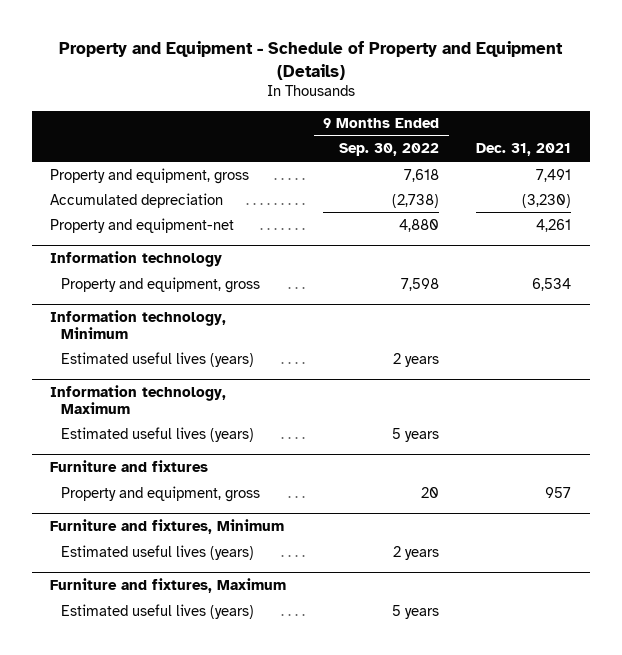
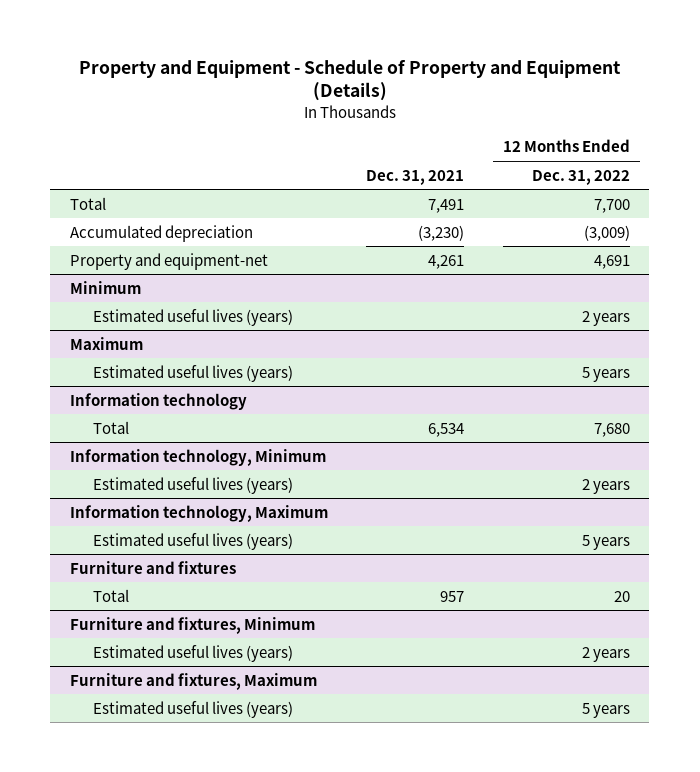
- | 9 Months Ended Sep. 30, 2022 | Dec. 31, 2021
+ | Dec. 31, 2021 | 12 Months Ended Dec. 31, 2022
- Property and equipment, gross | 7,618 | 7,491
+ Total | 7,491 | 7,700
+ Minimum
+ Estimated useful lives (years) | | 2 years
+ Maximum
+ Estimated useful lives (years) | | 5 years
@ Information technology
- Property and equipment, gross | 7,598 | 6,534
+ Total | 6,534 | 7,680
@ Furniture and fixtures
- Property and equipment, gross | 20 | 957
+ Total | 957 | 20

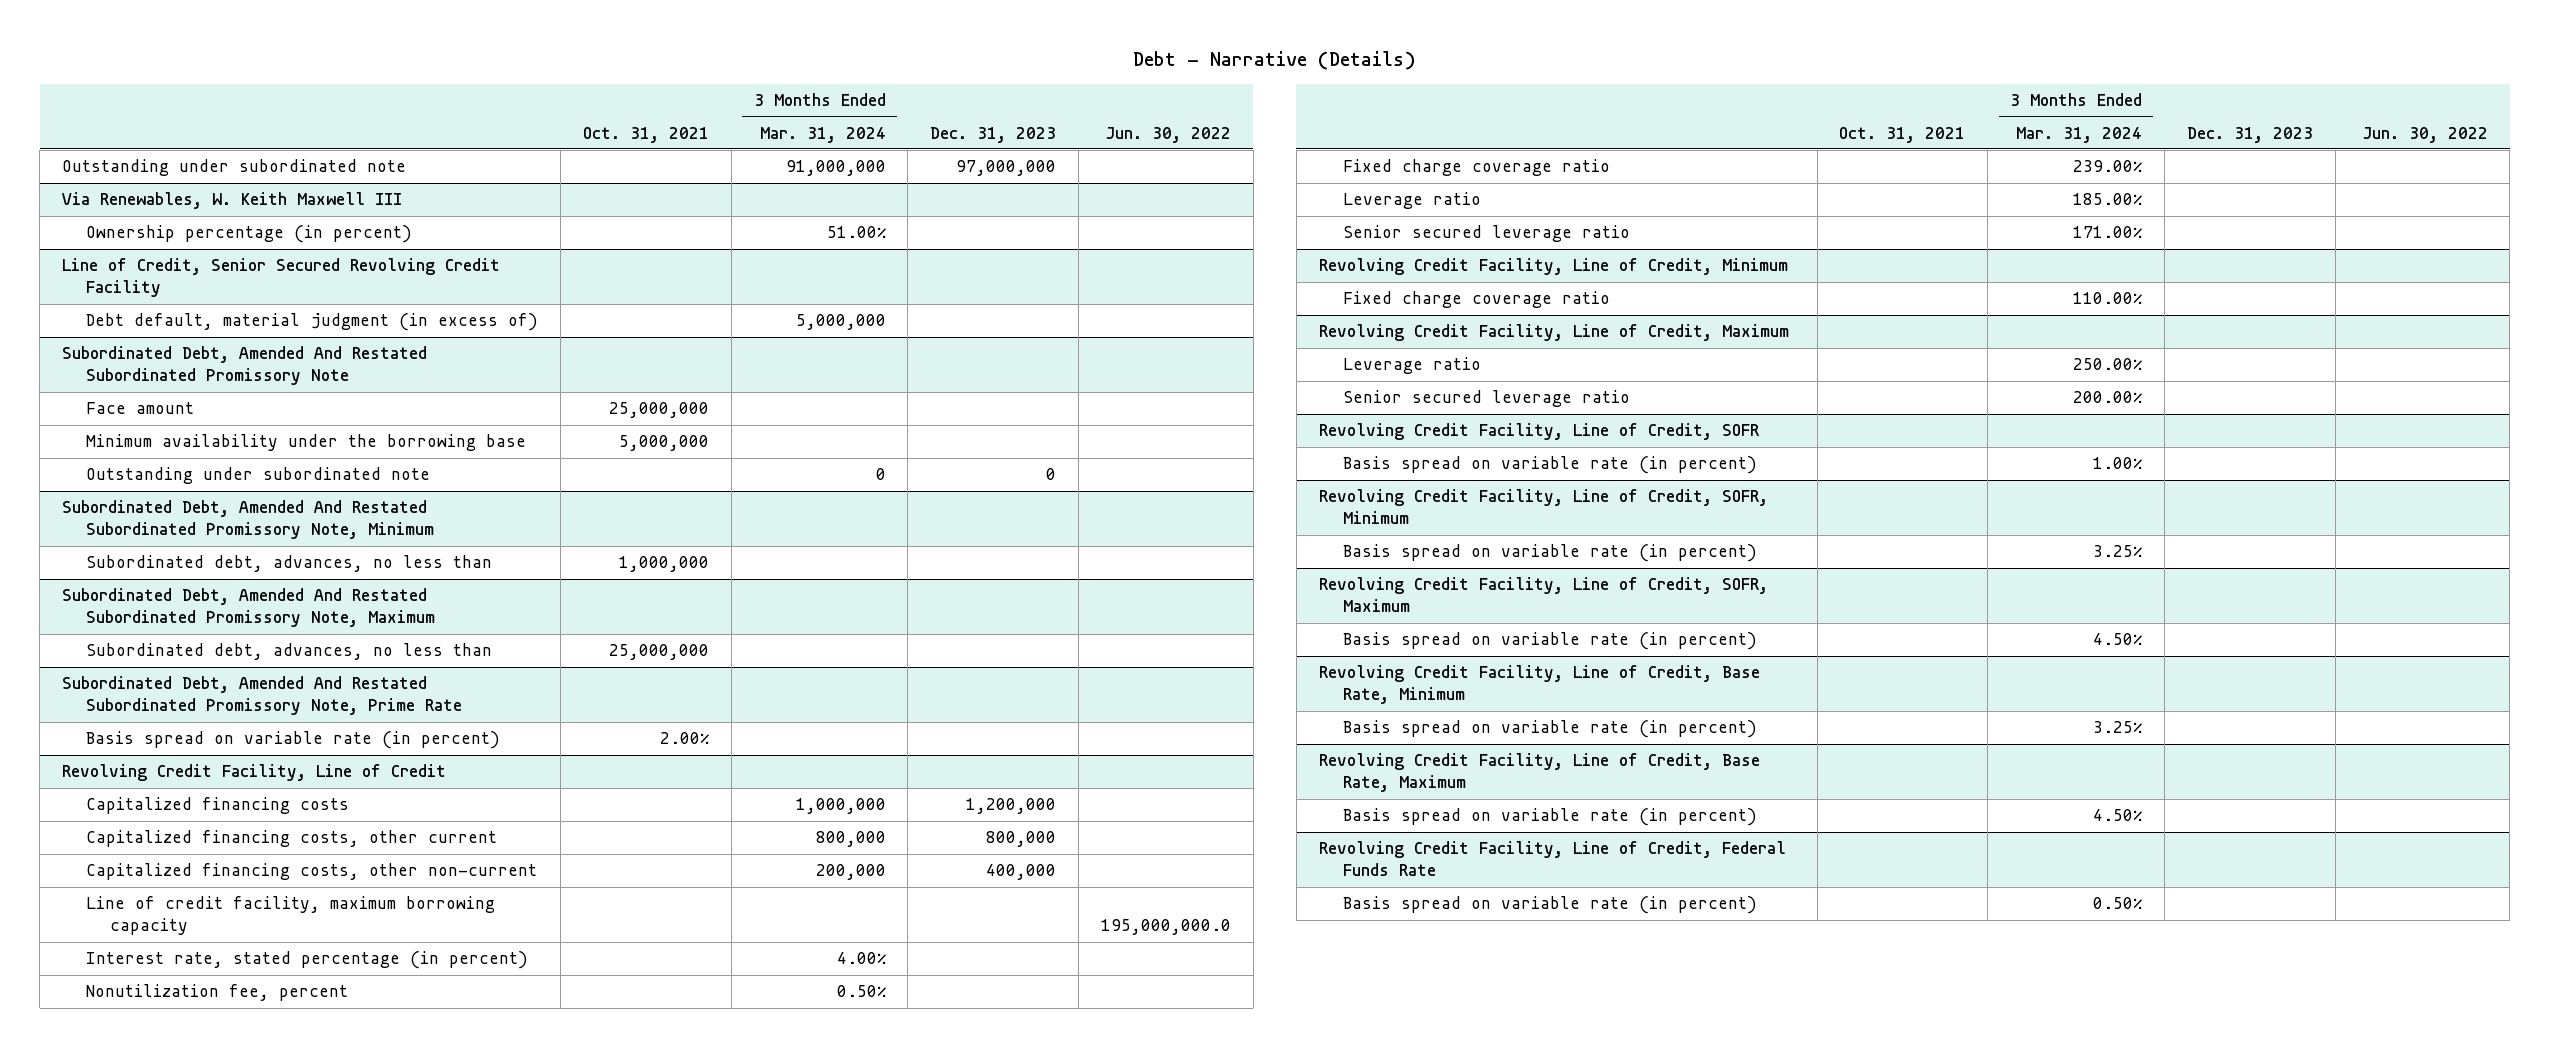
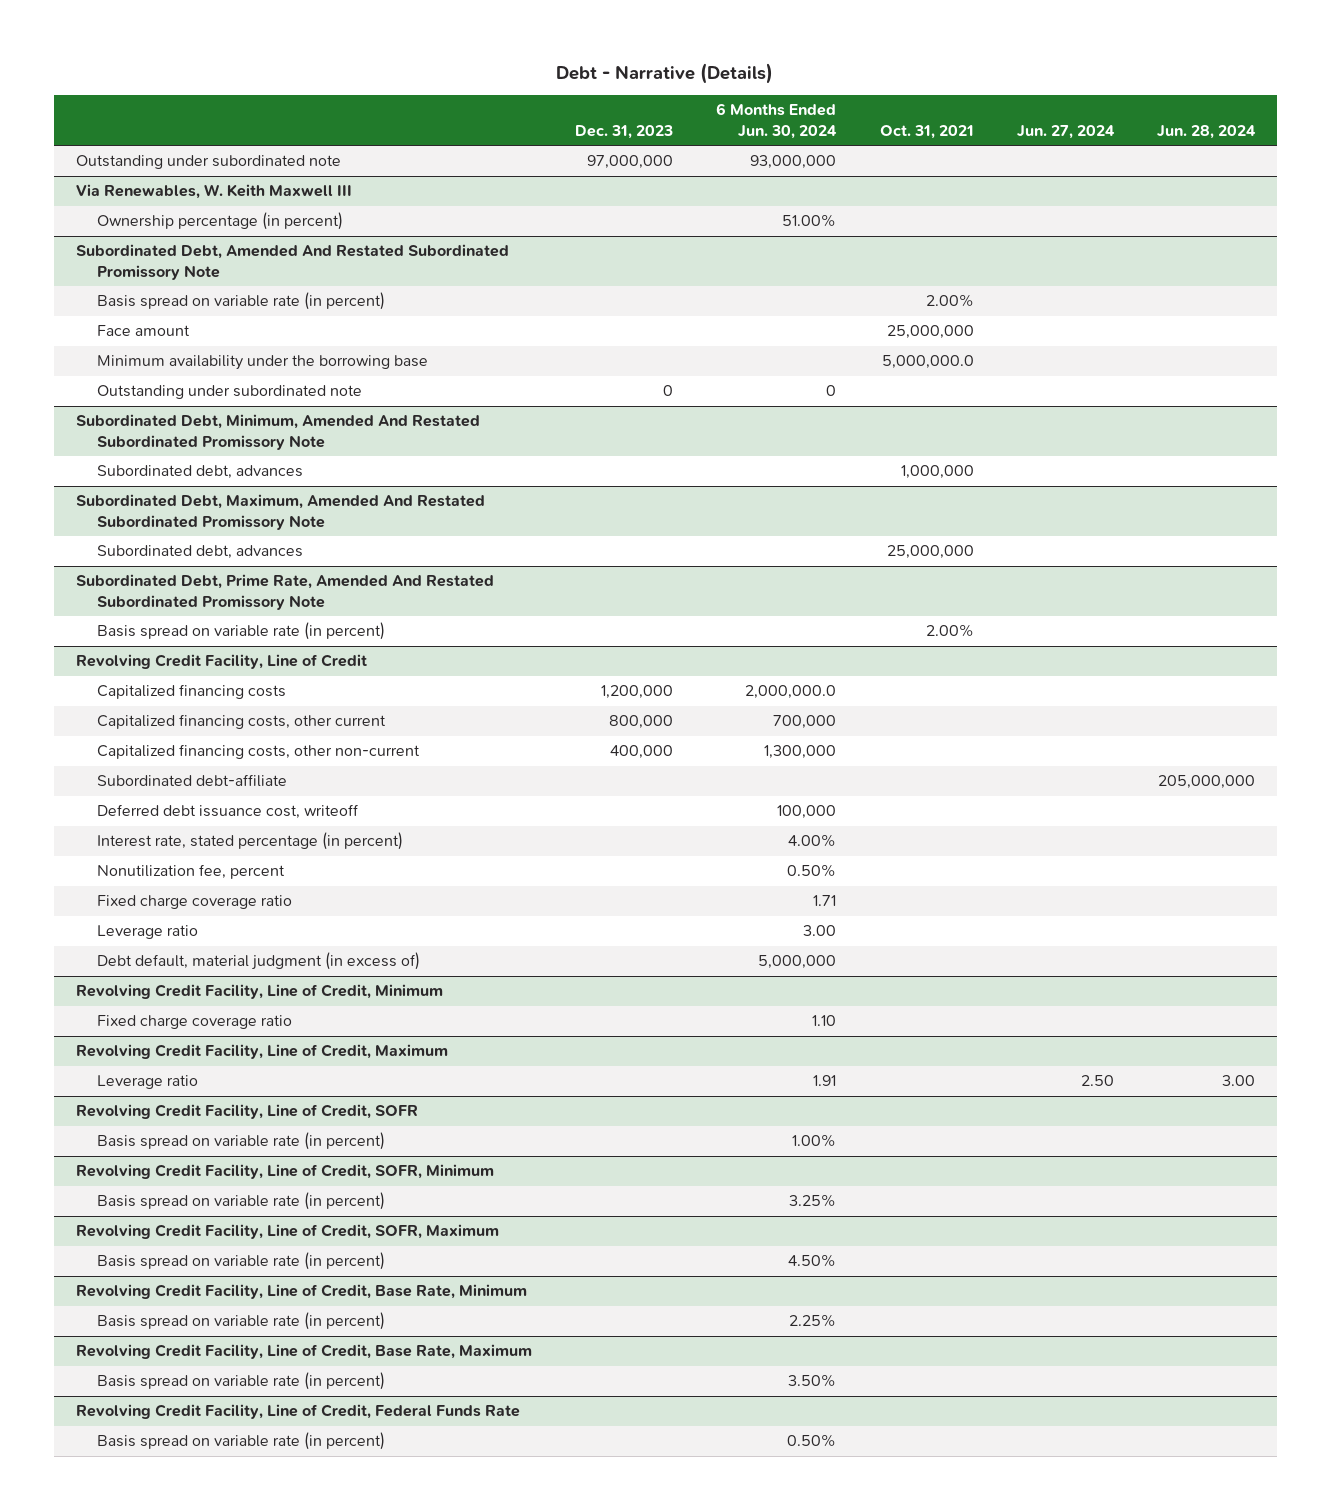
- | Oct. 31, 2021 | 3 Months Ended Mar. 31, 2024 | Dec. 31, 2023 | Jun. 30, 2022
+ | Dec. 31, 2023 | 6 Months Ended Jun. 30, 2024 | Oct. 31, 2021 | Jun. 27, 2024 | Jun. 28, 2024
- Line of Credit, Senior Secured Revolving Credit Facility
- Debt default, material judgment (in excess of) | | 5,000,000 | |
@ Subordinated Debt, Amended And Restated Subordinated Promissory Note
+ Basis spread on variable rate (in percent) | | | 2.00% | |
- Minimum availability under the borrowing base | 5,000,000 | | |
+ Minimum availability under the borrowing base | | | 5,000,000.0 | |
- Subordinated Debt, Amended And Restated Subordinated Promissory Note, Minimum
- Subordinated debt, advances, no less than | 1,000,000 | | |
- Subordinated Debt, Amended And Restated Subordinated Promissory Note, Maximum
- Subordinated debt, advances, no less than | 25,000,000 | | |
- Subordinated Debt, Amended And Restated Subordinated Promissory Note, Prime Rate
+ Subordinated Debt, Minimum, Amended And Restated Subordinated Promissory Note
+ Subordinated debt, advances | | | 1,000,000 | |
+ Subordinated Debt, Maximum, Amended And Restated Subordinated Promissory Note
+ Subordinated debt, advances | | | 25,000,000 | |
+ Subordinated Debt, Prime Rate, Amended And Restated Subordinated Promissory Note
@ Revolving Credit Facility, Line of Credit
- Line of credit facility, maximum borrowing capacity | | | | 195,000,000.0
+ Subordinated debt-affiliate | | | | | 205,000,000
+ Deferred debt issuance cost, writeoff | | 100,000 | | |
- Senior secured leverage ratio | | 171.00% | |
+ Debt default, material judgment (in excess of) | | 5,000,000 | | |
@ Revolving Credit Facility, Line of Credit, Maximum
- Senior secured leverage ratio | | 200.00% | |

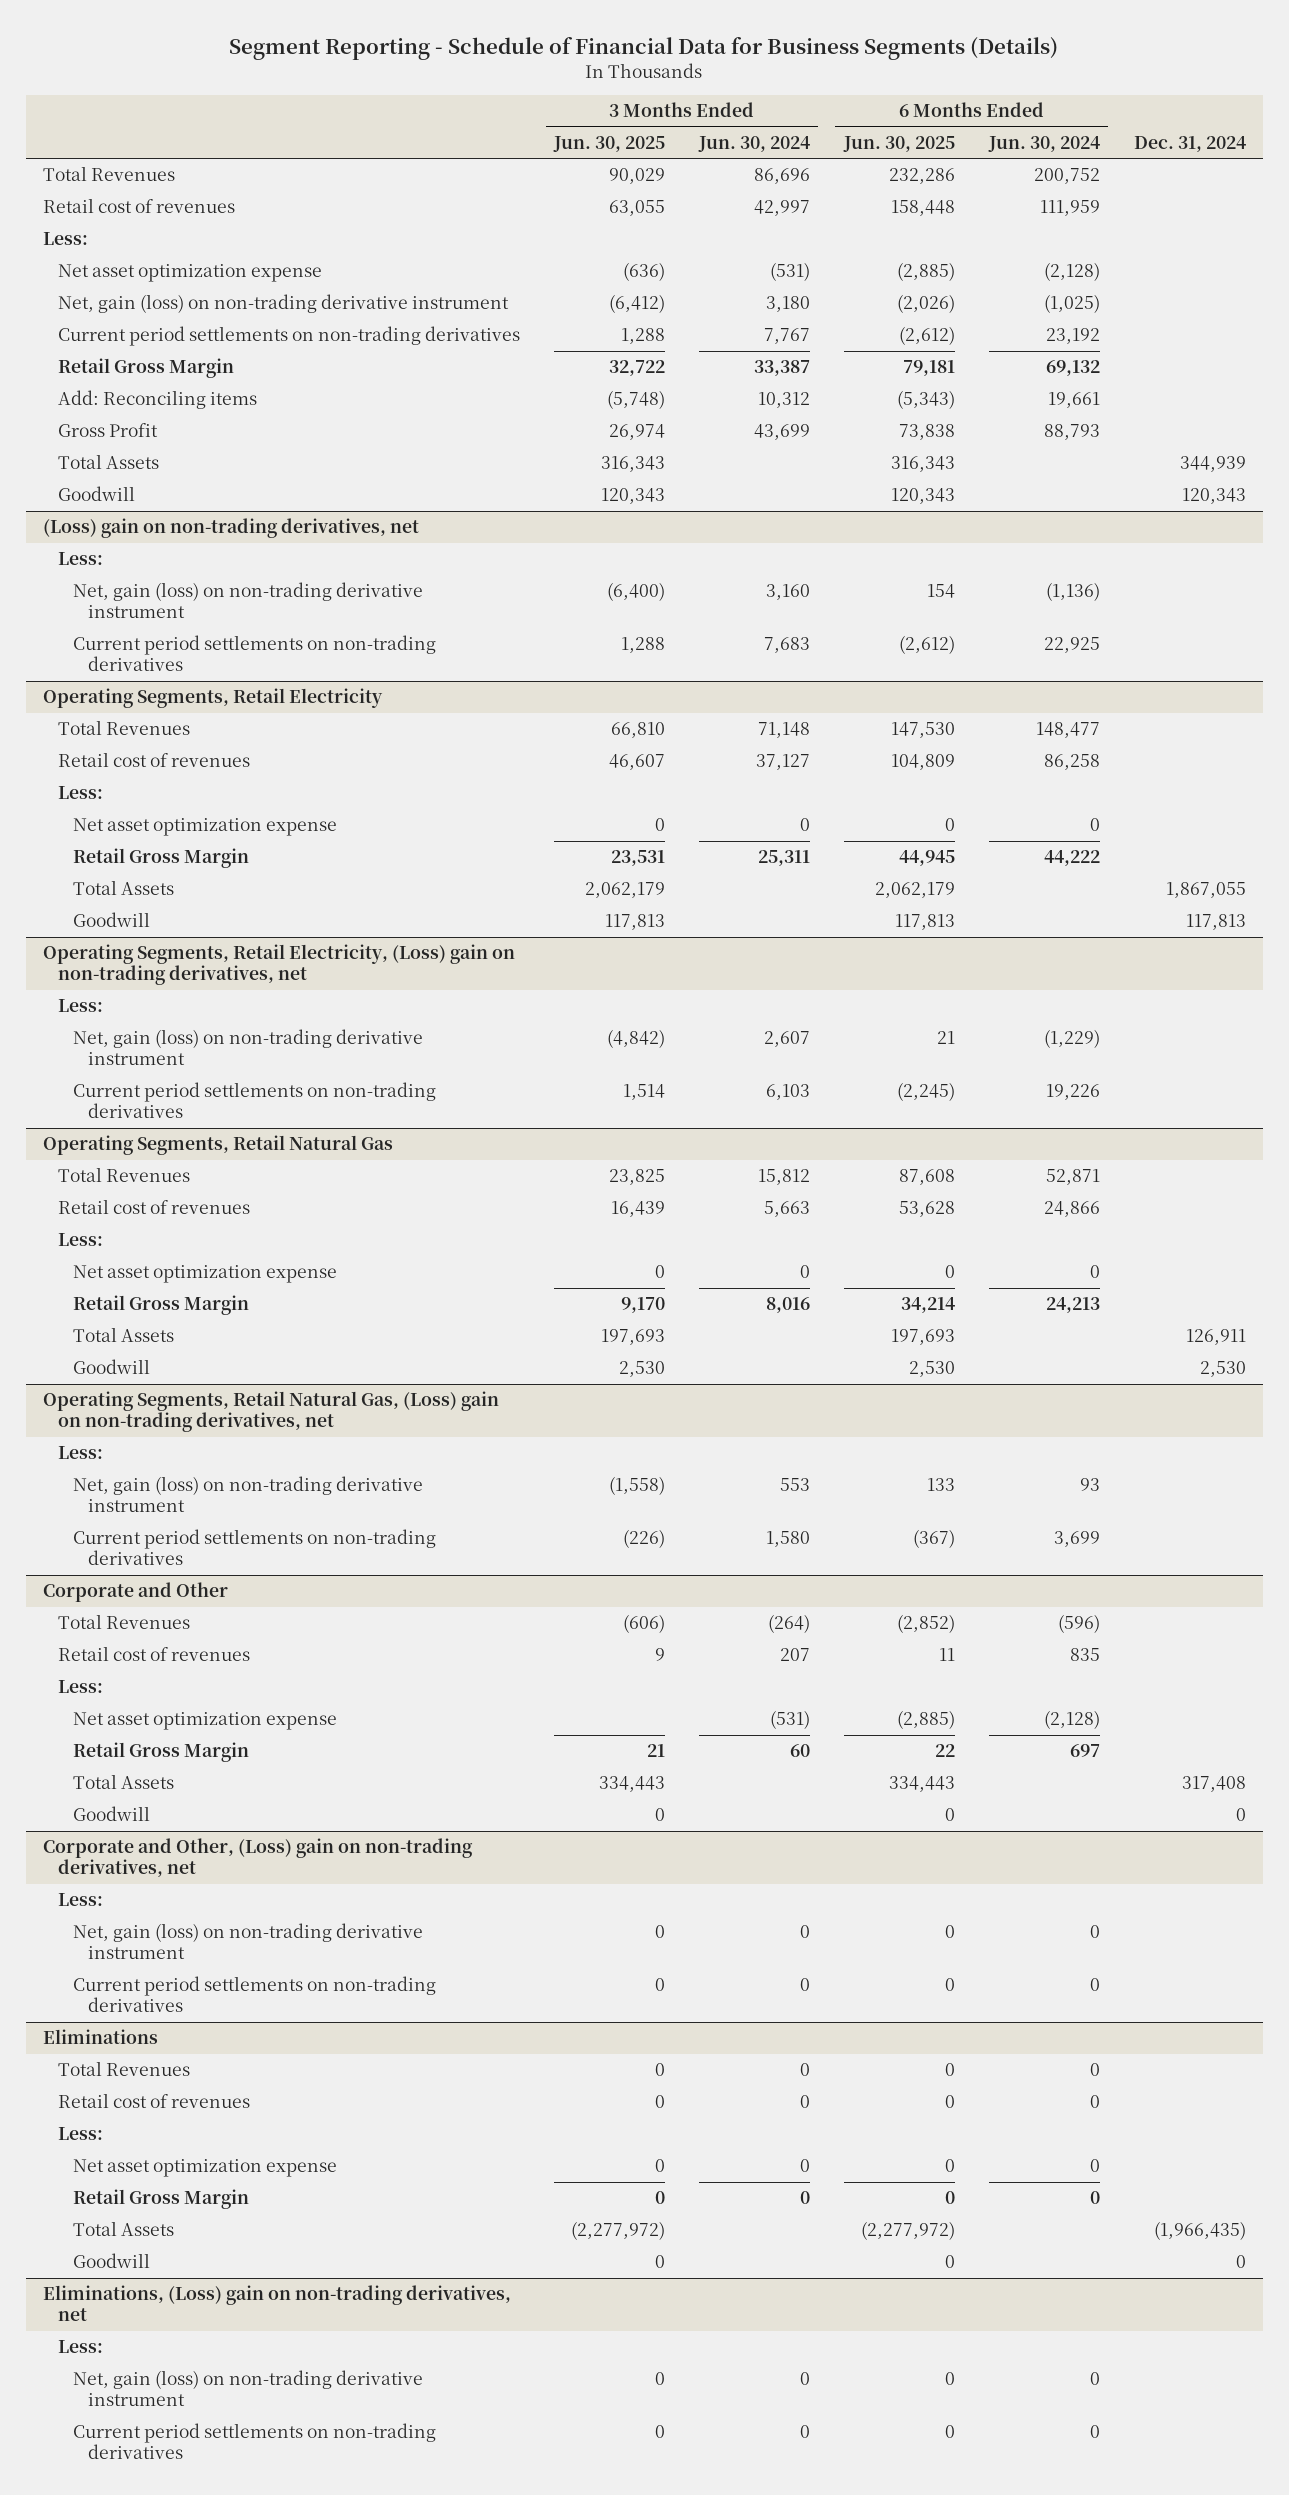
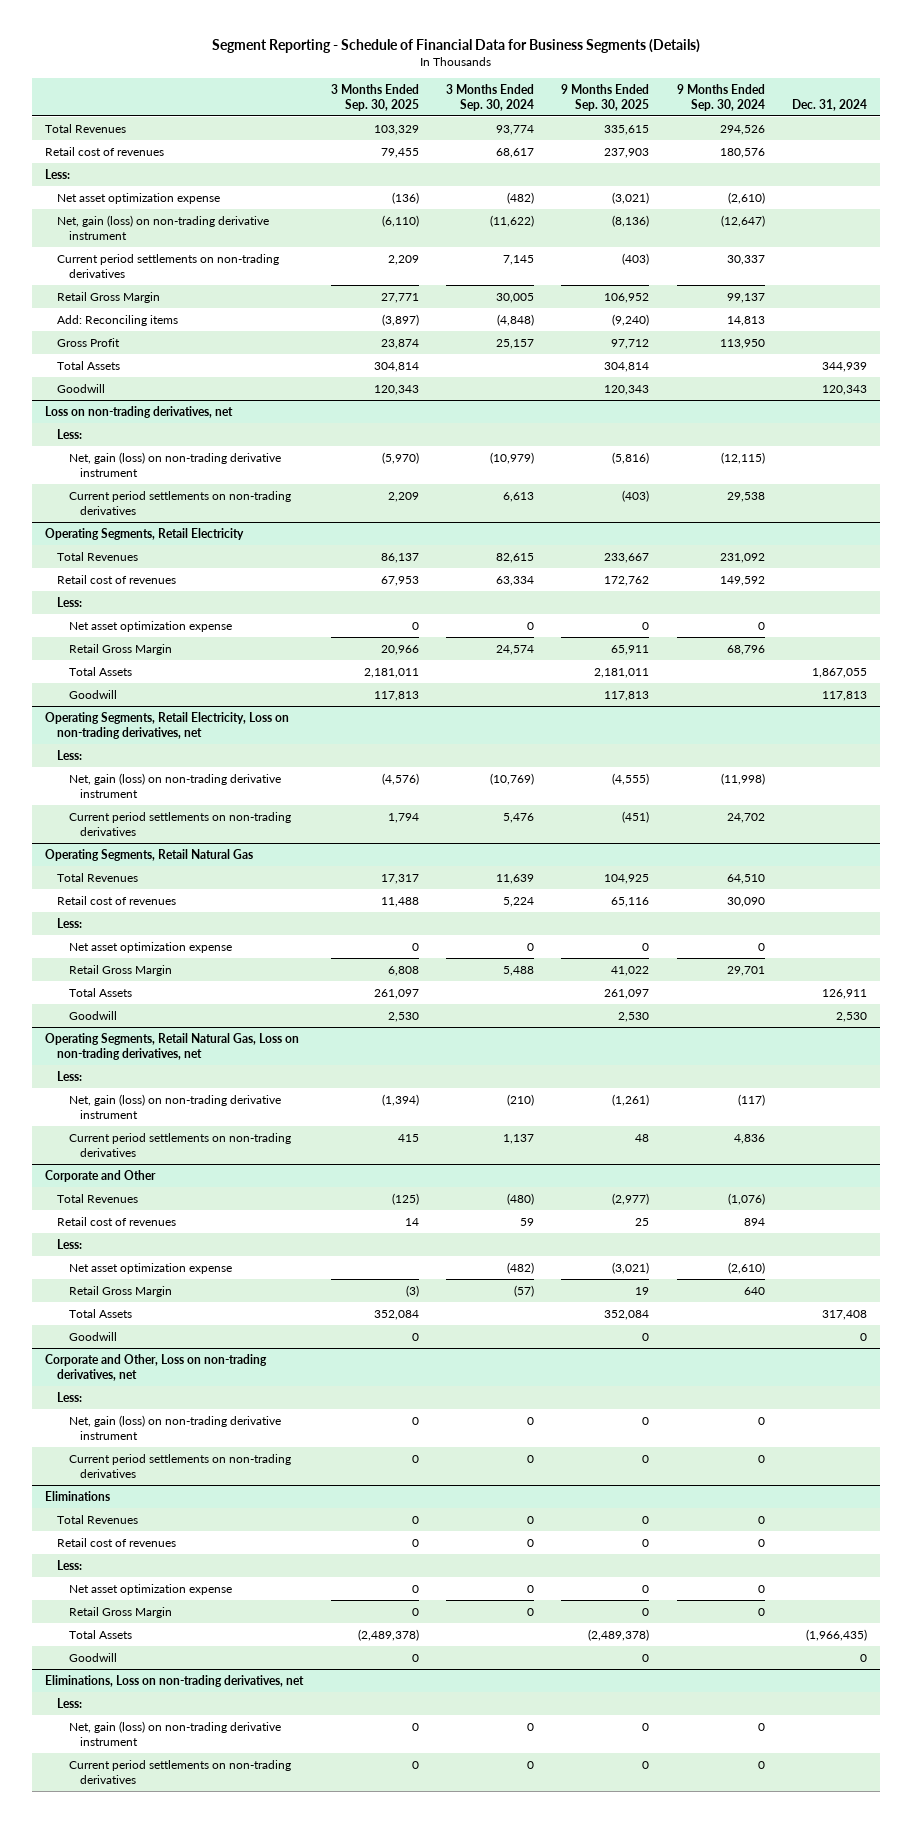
- | 3 Months Ended Jun. 30, 2025 | 3 Months Ended Jun. 30, 2024 | 6 Months Ended Jun. 30, 2025 | 6 Months Ended Jun. 30, 2024 | Dec. 31, 2024
+ | 3 Months Ended Sep. 30, 2025 | 3 Months Ended Sep. 30, 2024 | 9 Months Ended Sep. 30, 2025 | 9 Months Ended Sep. 30, 2024 | Dec. 31, 2024
- (Loss) gain on non-trading derivatives, net
+ Loss on non-trading derivatives, net
- Operating Segments, Retail Electricity, (Loss) gain on non-trading derivatives, net
+ Operating Segments, Retail Electricity, Loss on non-trading derivatives, net
- Operating Segments, Retail Natural Gas, (Loss) gain on non-trading derivatives, net
+ Operating Segments, Retail Natural Gas, Loss on non-trading derivatives, net
- Corporate and Other, (Loss) gain on non-trading derivatives, net
+ Corporate and Other, Loss on non-trading derivatives, net
- Eliminations, (Loss) gain on non-trading derivatives, net
+ Eliminations, Loss on non-trading derivatives, net

